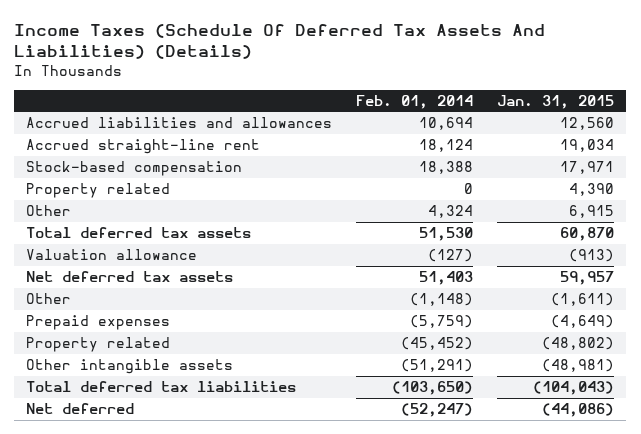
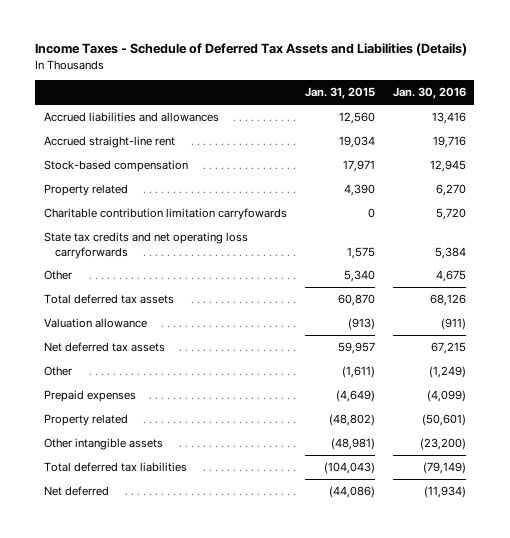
- Income Taxes (Schedule Of Deferred Tax Assets And Liabilities) (Details)
+ Income Taxes - Schedule of Deferred Tax Assets and Liabilities (Details)
- | Feb. 01, 2014 | Jan. 31, 2015
+ | Jan. 31, 2015 | Jan. 30, 2016
- Other | 4,324 | 6,915
+ Charitable contribution limitation carryfowards | 0 | 5,720
+ State tax credits and net operating loss carryforwards | 1,575 | 5,384
+ Other | 5,340 | 4,675

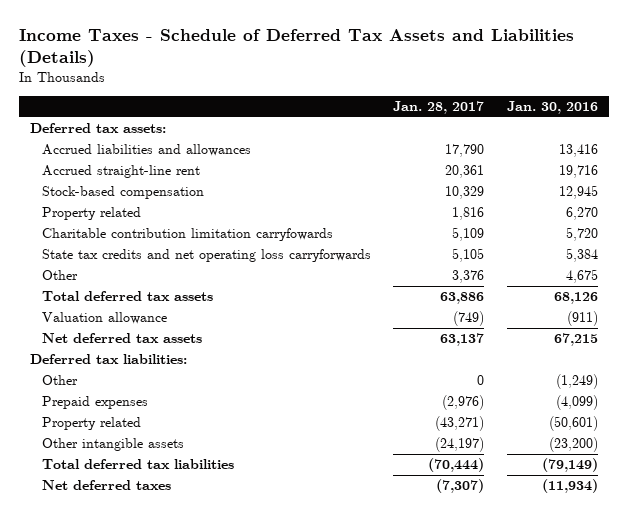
- | Jan. 31, 2015 | Jan. 30, 2016
+ | Jan. 28, 2017 | Jan. 30, 2016
+ Deferred tax assets:
+ Deferred tax liabilities:
- Net deferred | (44,086) | (11,934)
+ Net deferred taxes | (7,307) | (11,934)

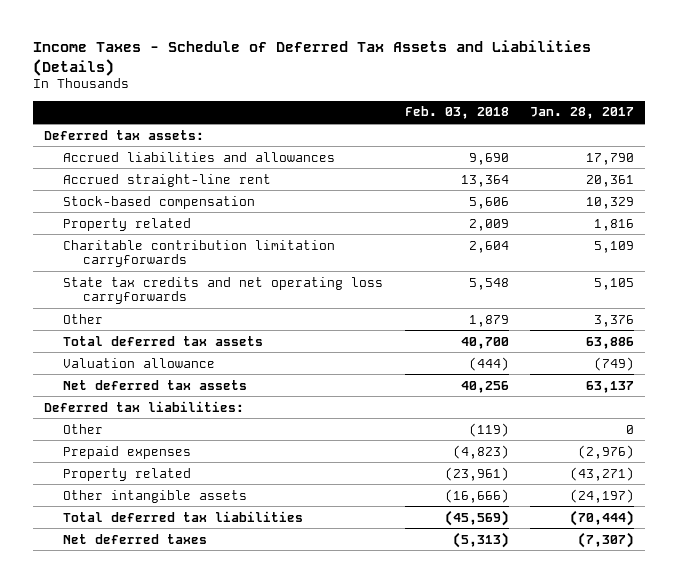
- | Jan. 28, 2017 | Jan. 30, 2016
+ | Feb. 03, 2018 | Jan. 28, 2017
- Charitable contribution limitation carryfowards | 5,109 | 5,720
+ Charitable contribution limitation carryforwards | 2,604 | 5,109

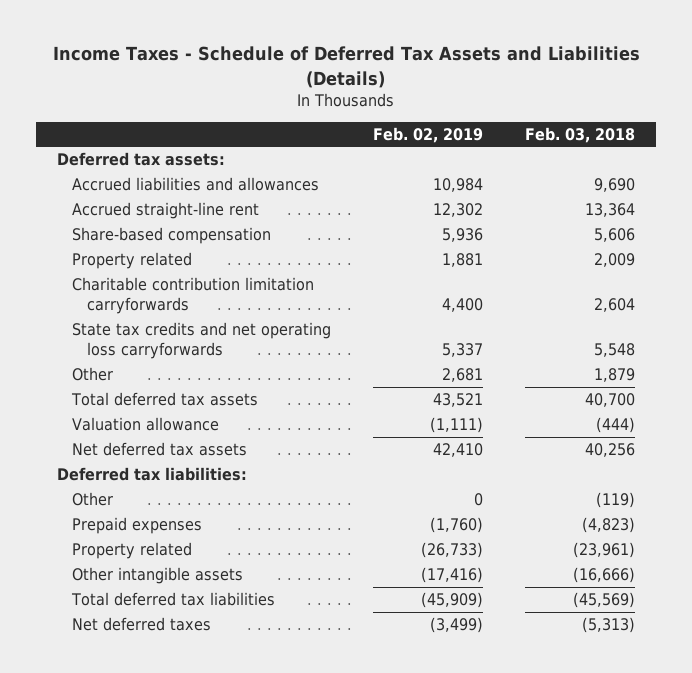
- | Feb. 03, 2018 | Jan. 28, 2017
+ | Feb. 02, 2019 | Feb. 03, 2018
- Stock-based compensation | 5,606 | 10,329
+ Share-based compensation | 5,936 | 5,606

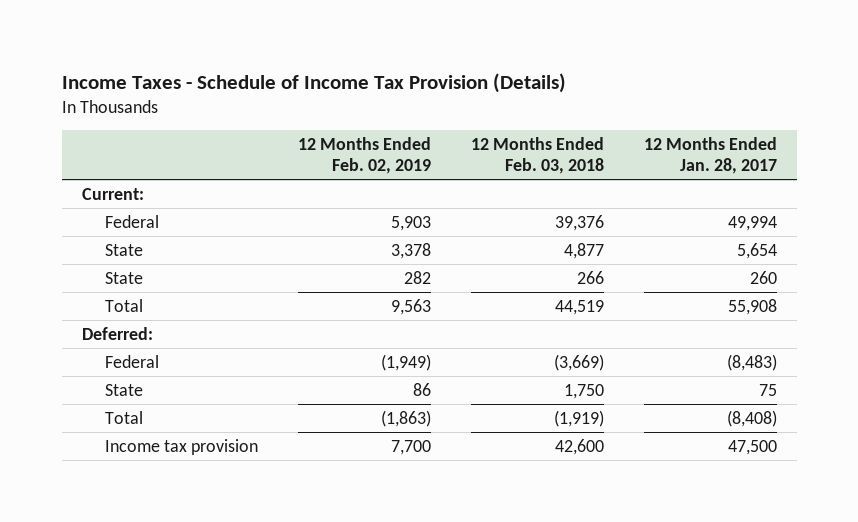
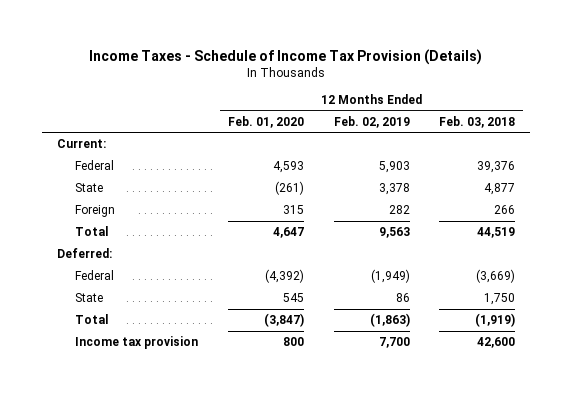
- | 12 Months Ended Feb. 02, 2019 | 12 Months Ended Feb. 03, 2018 | 12 Months Ended Jan. 28, 2017
+ | 12 Months Ended Feb. 01, 2020 | 12 Months Ended Feb. 02, 2019 | 12 Months Ended Feb. 03, 2018
- State | 282 | 266 | 260
+ Foreign | 315 | 282 | 266

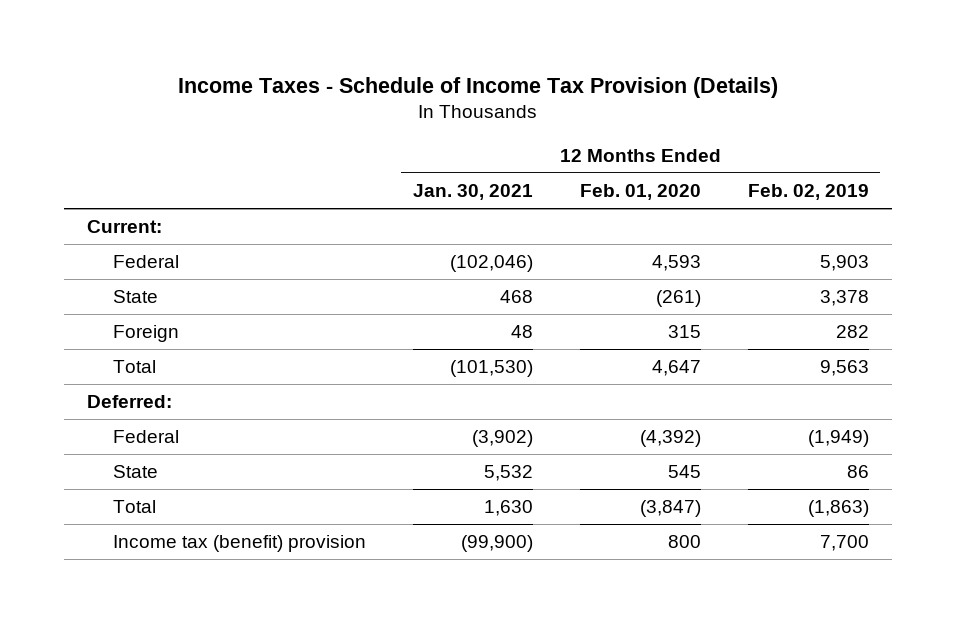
- | 12 Months Ended Feb. 01, 2020 | 12 Months Ended Feb. 02, 2019 | 12 Months Ended Feb. 03, 2018
+ | 12 Months Ended Jan. 30, 2021 | 12 Months Ended Feb. 01, 2020 | 12 Months Ended Feb. 02, 2019
- Income tax provision | 800 | 7,700 | 42,600
+ Income tax (benefit) provision | (99,900) | 800 | 7,700

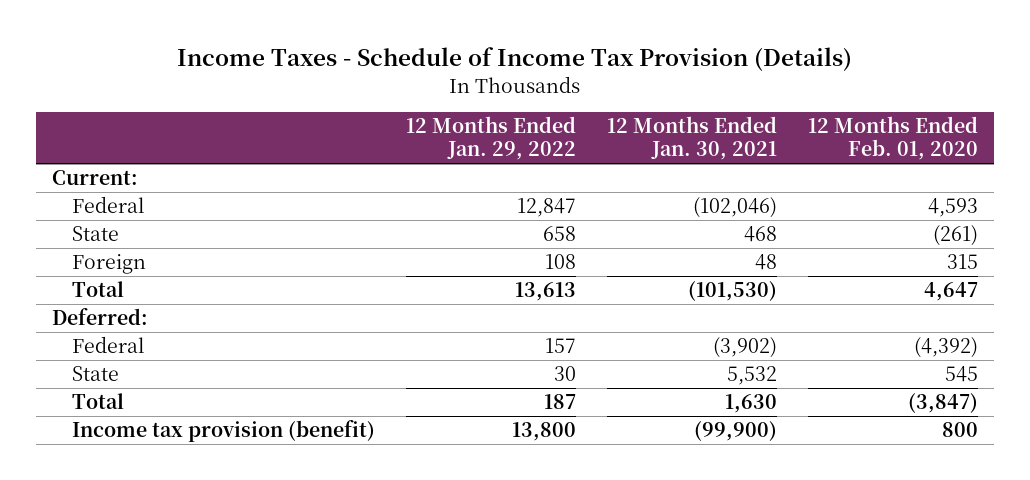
- | 12 Months Ended Jan. 30, 2021 | 12 Months Ended Feb. 01, 2020 | 12 Months Ended Feb. 02, 2019
+ | 12 Months Ended Jan. 29, 2022 | 12 Months Ended Jan. 30, 2021 | 12 Months Ended Feb. 01, 2020
- Income tax (benefit) provision | (99,900) | 800 | 7,700
+ Income tax provision (benefit) | 13,800 | (99,900) | 800

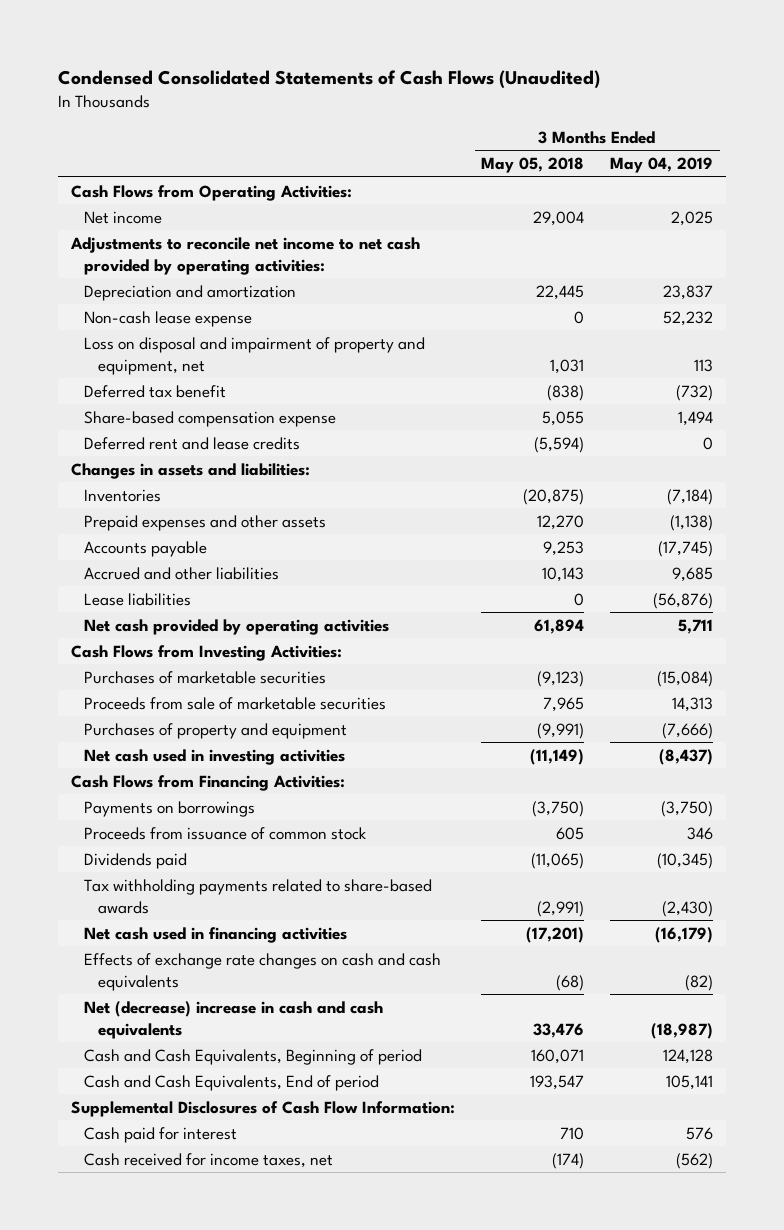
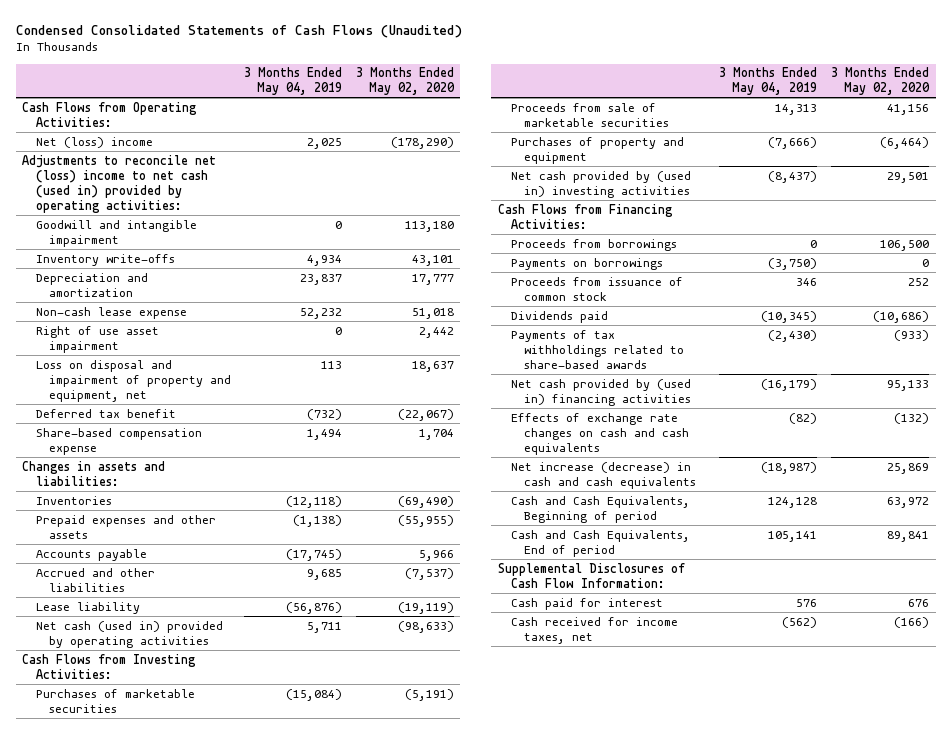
- | 3 Months Ended May 05, 2018 | 3 Months Ended May 04, 2019
+ | 3 Months Ended May 04, 2019 | 3 Months Ended May 02, 2020
- Net income | 29,004 | 2,025
- Adjustments to reconcile net income to net cash provided by operating activities:
+ Net (loss) income | 2,025 | (178,290)
+ Adjustments to reconcile net (loss) income to net cash (used in) provided by operating activities:
+ Goodwill and intangible impairment | 0 | 113,180
+ Inventory write-offs | 4,934 | 43,101
+ Right of use asset impairment | 0 | 2,442
- Deferred rent and lease credits | (5,594) | 0
- Inventories | (20,875) | (7,184)
+ Inventories | (12,118) | (69,490)
- Lease liabilities | 0 | (56,876)
- Net cash provided by operating activities | 61,894 | 5,711
+ Lease liability | (56,876) | (19,119)
+ Net cash (used in) provided by operating activities | 5,711 | (98,633)
- Net cash used in investing activities | (11,149) | (8,437)
+ Net cash provided by (used in) investing activities | (8,437) | 29,501
+ Proceeds from borrowings | 0 | 106,500
- Tax withholding payments related to share-based awards | (2,991) | (2,430)
- Net cash used in financing activities | (17,201) | (16,179)
+ Payments of tax withholdings related to share-based awards | (2,430) | (933)
+ Net cash provided by (used in) financing activities | (16,179) | 95,133
- Net (decrease) increase in cash and cash equivalents | 33,476 | (18,987)
+ Net increase (decrease) in cash and cash equivalents | (18,987) | 25,869

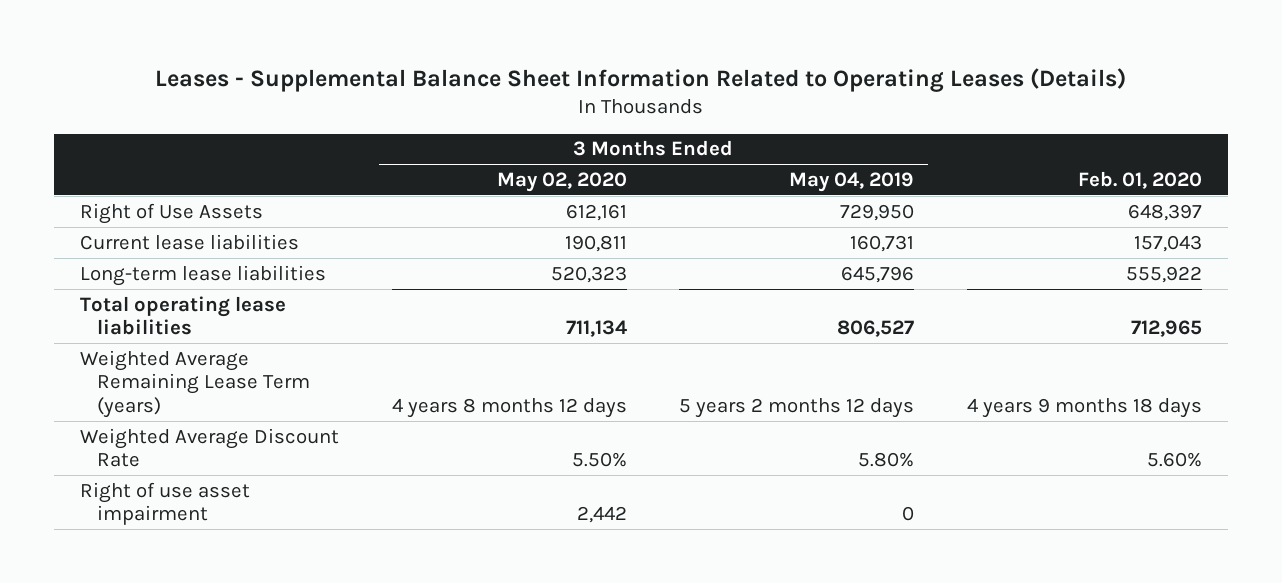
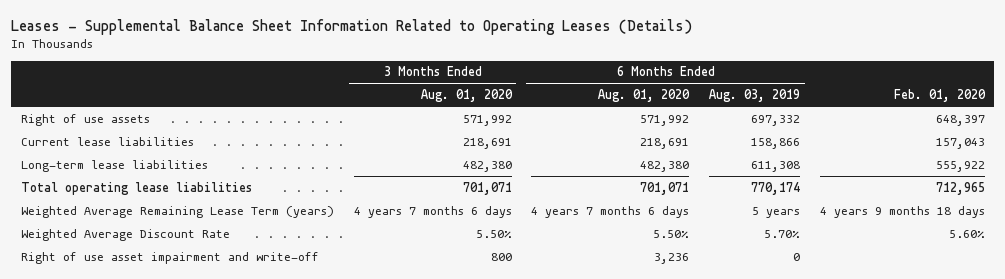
- | 3 Months Ended May 02, 2020 | 3 Months Ended May 04, 2019 | Feb. 01, 2020
+ | 3 Months Ended Aug. 01, 2020 | 6 Months Ended Aug. 01, 2020 | 6 Months Ended Aug. 03, 2019 | Feb. 01, 2020
- Right of Use Assets | 612,161 | 729,950 | 648,397
+ Right of use assets | 571,992 | 571,992 | 697,332 | 648,397
- Right of use asset impairment | 2,442 | 0 |
+ Right of use asset impairment and write-off | 800 | 3,236 | 0 |

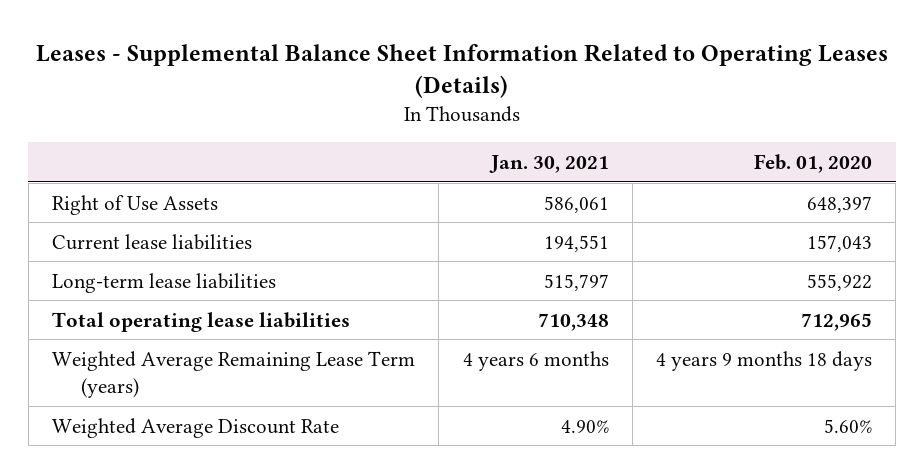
- | 3 Months Ended Aug. 01, 2020 | 6 Months Ended Aug. 01, 2020 | 6 Months Ended Aug. 03, 2019 | Feb. 01, 2020
+ | Jan. 30, 2021 | Feb. 01, 2020
- Right of use assets | 571,992 | 571,992 | 697,332 | 648,397
+ Right of Use Assets | 586,061 | 648,397
- Right of use asset impairment and write-off | 800 | 3,236 | 0 |

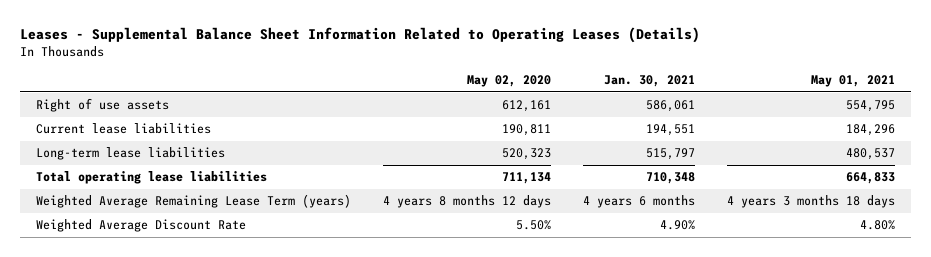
- | Jan. 30, 2021 | Feb. 01, 2020
+ | May 02, 2020 | Jan. 30, 2021 | May 01, 2021
- Right of Use Assets | 586,061 | 648,397
+ Right of use assets | 612,161 | 586,061 | 554,795

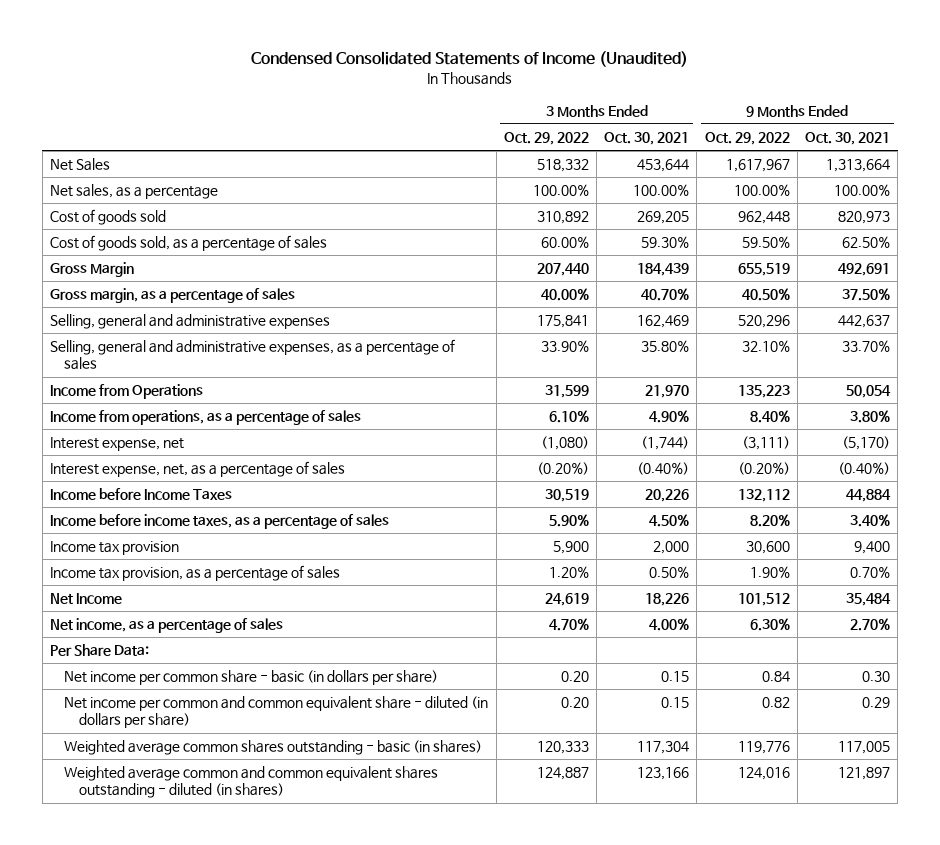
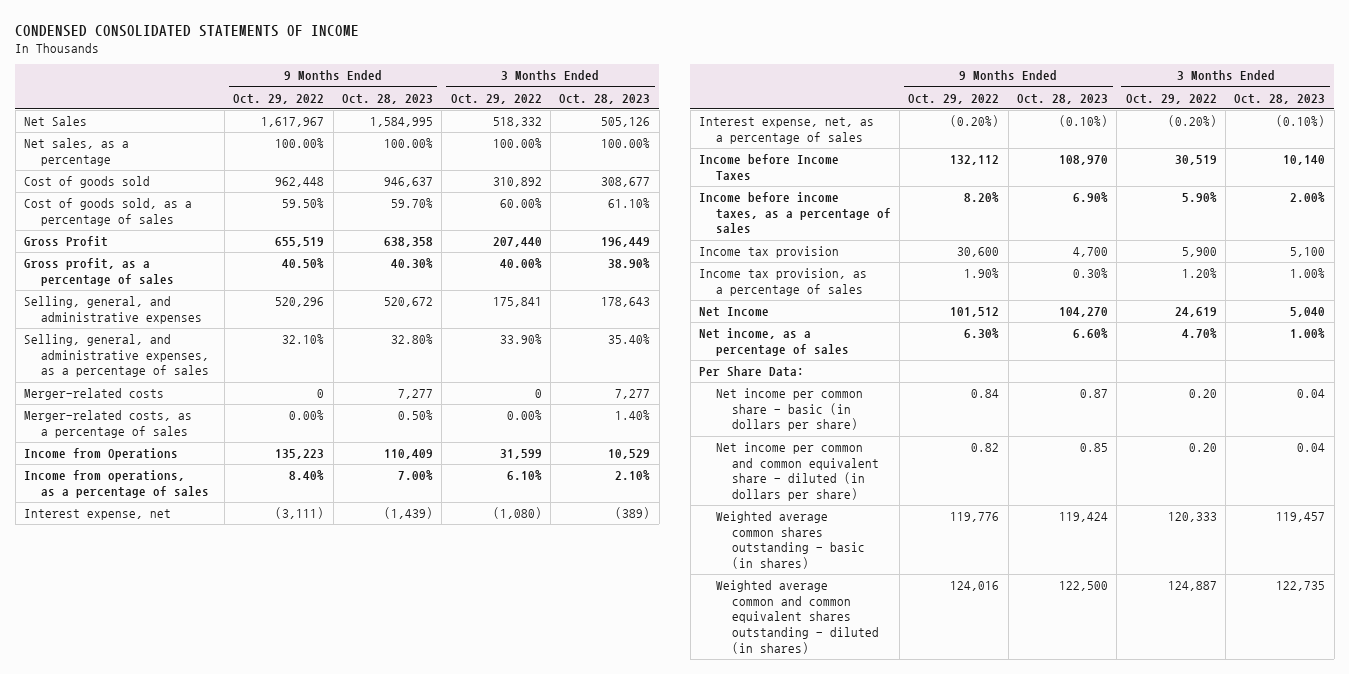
- Condensed Consolidated Statements of Income (Unaudited)
+ CONDENSED CONSOLIDATED STATEMENTS OF INCOME
- | 3 Months Ended Oct. 29, 2022 | 3 Months Ended Oct. 30, 2021 | 9 Months Ended Oct. 29, 2022 | 9 Months Ended Oct. 30, 2021
+ | 9 Months Ended Oct. 29, 2022 | 9 Months Ended Oct. 28, 2023 | 3 Months Ended Oct. 29, 2022 | 3 Months Ended Oct. 28, 2023
- Gross Margin | 207,440 | 184,439 | 655,519 | 492,691
- Gross margin, as a percentage of sales | 40.00% | 40.70% | 40.50% | 37.50%
- Selling, general and administrative expenses | 175,841 | 162,469 | 520,296 | 442,637
- Selling, general and administrative expenses, as a percentage of sales | 33.90% | 35.80% | 32.10% | 33.70%
+ Gross Profit | 655,519 | 638,358 | 207,440 | 196,449
+ Gross profit, as a percentage of sales | 40.50% | 40.30% | 40.00% | 38.90%
+ Selling, general, and administrative expenses | 520,296 | 520,672 | 175,841 | 178,643
+ Selling, general, and administrative expenses, as a percentage of sales | 32.10% | 32.80% | 33.90% | 35.40%
+ Merger-related costs | 0 | 7,277 | 0 | 7,277
+ Merger-related costs, as a percentage of sales | 0.00% | 0.50% | 0.00% | 1.40%

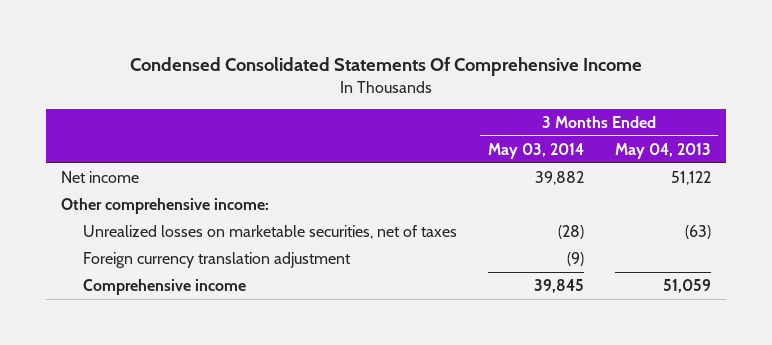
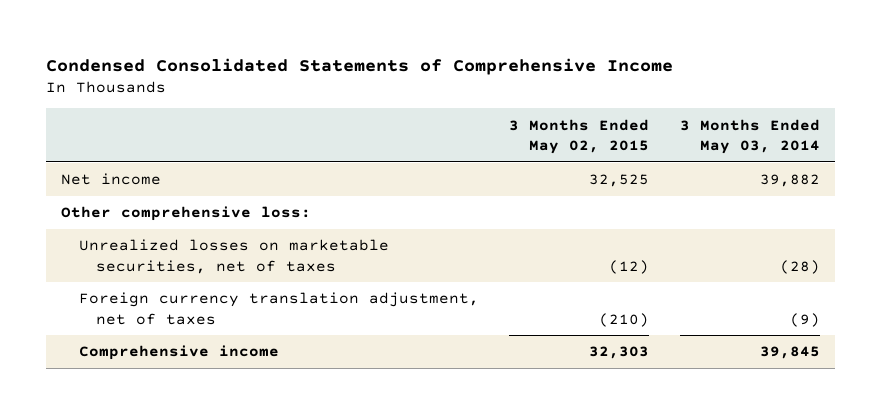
- Condensed Consolidated Statements Of Comprehensive Income
+ Condensed Consolidated Statements of Comprehensive Income
- | 3 Months Ended May 03, 2014 | 3 Months Ended May 04, 2013
+ | 3 Months Ended May 02, 2015 | 3 Months Ended May 03, 2014
- Other comprehensive income:
+ Other comprehensive loss:
- Foreign currency translation adjustment | (9) |
+ Foreign currency translation adjustment, net of taxes | (210) | (9)

